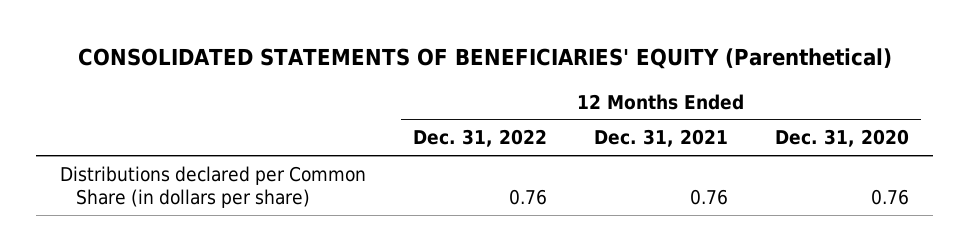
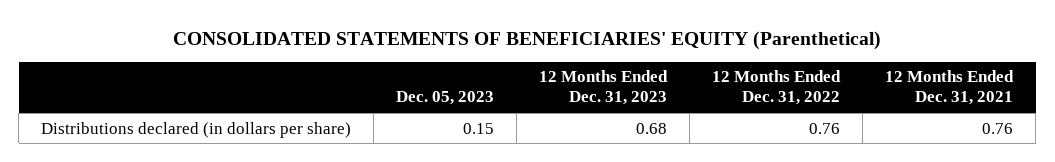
- | 12 Months Ended Dec. 31, 2022 | 12 Months Ended Dec. 31, 2021 | 12 Months Ended Dec. 31, 2020
+ | Dec. 05, 2023 | 12 Months Ended Dec. 31, 2023 | 12 Months Ended Dec. 31, 2022 | 12 Months Ended Dec. 31, 2021
- Distributions declared per Common Share (in dollars per share) | 0.76 | 0.76 | 0.76
+ Distributions declared (in dollars per share) | 0.15 | 0.68 | 0.76 | 0.76

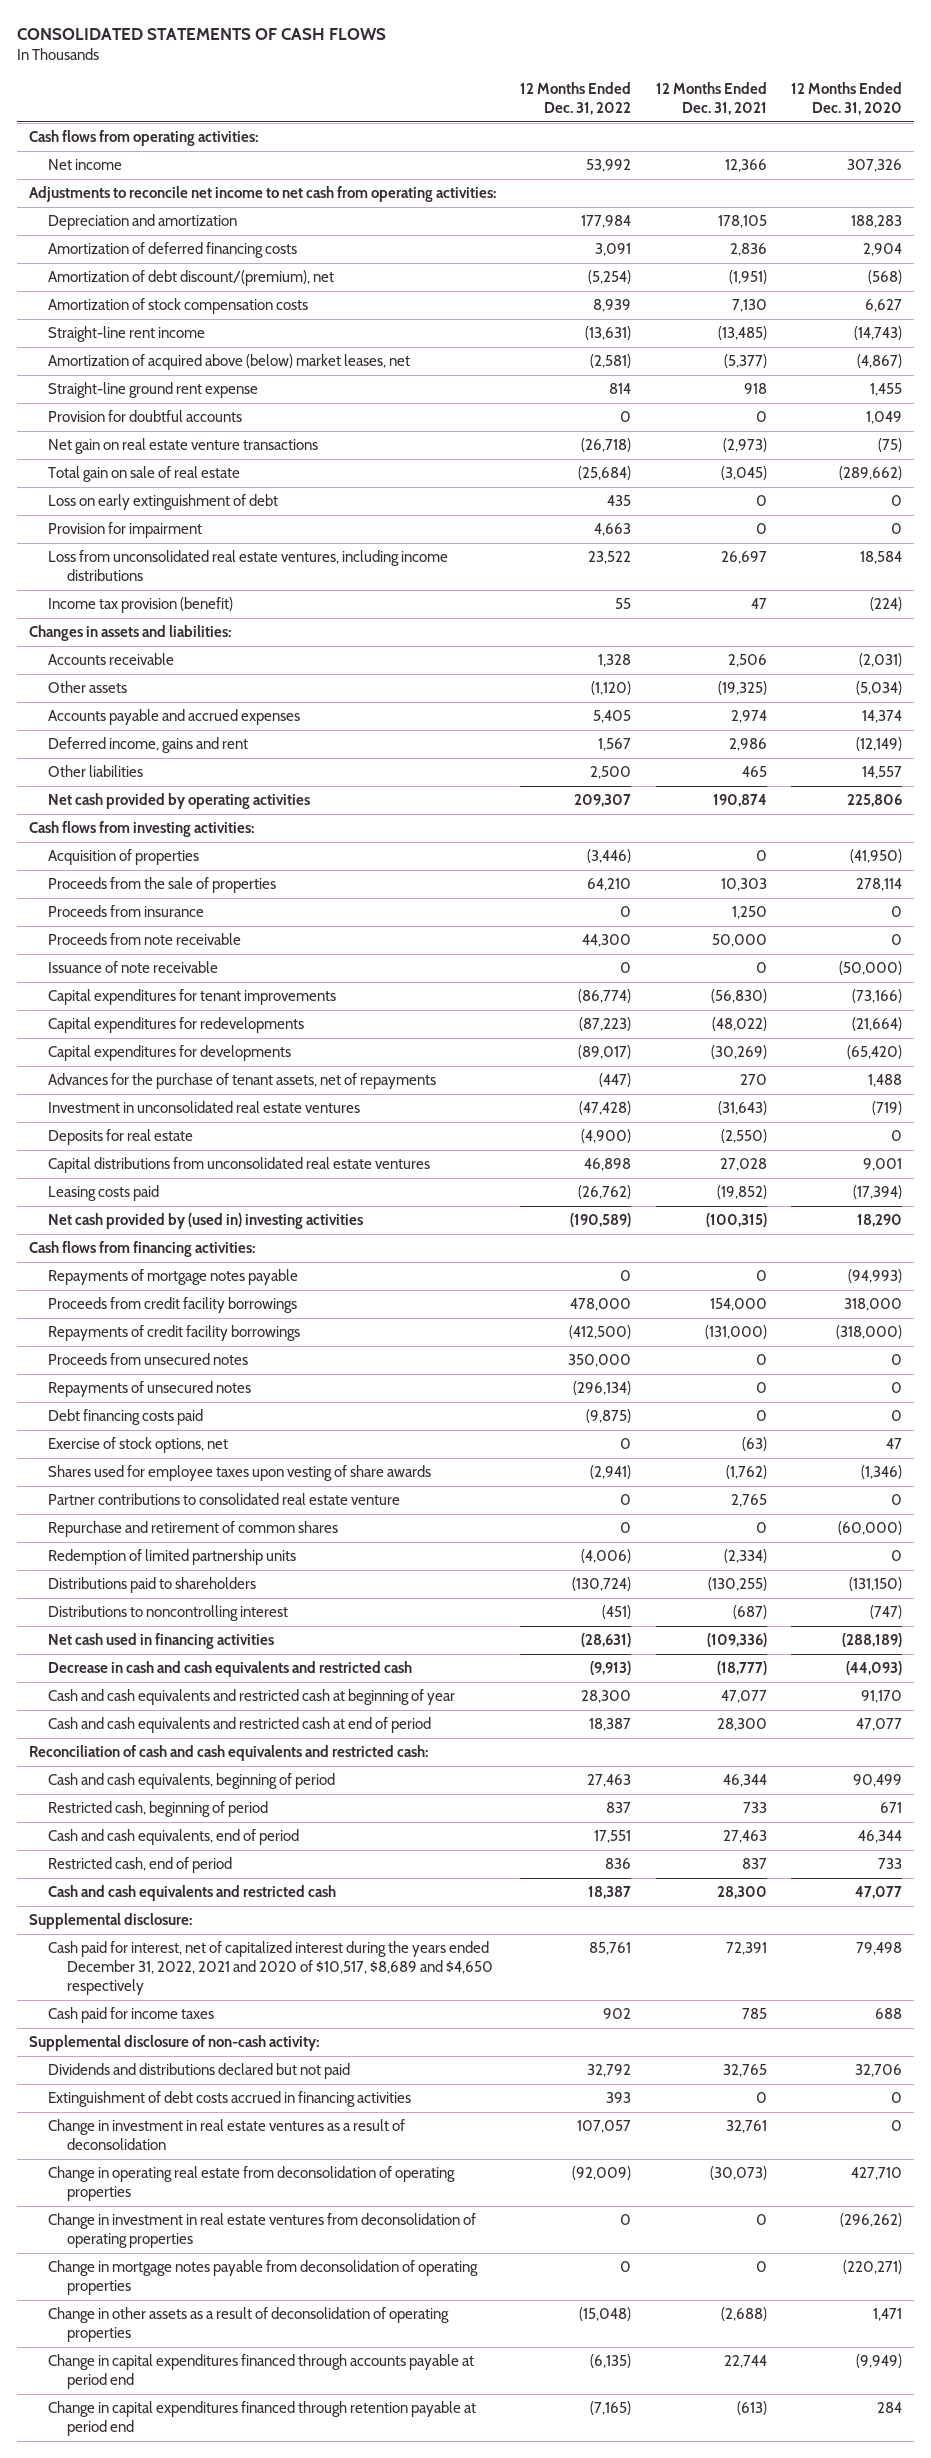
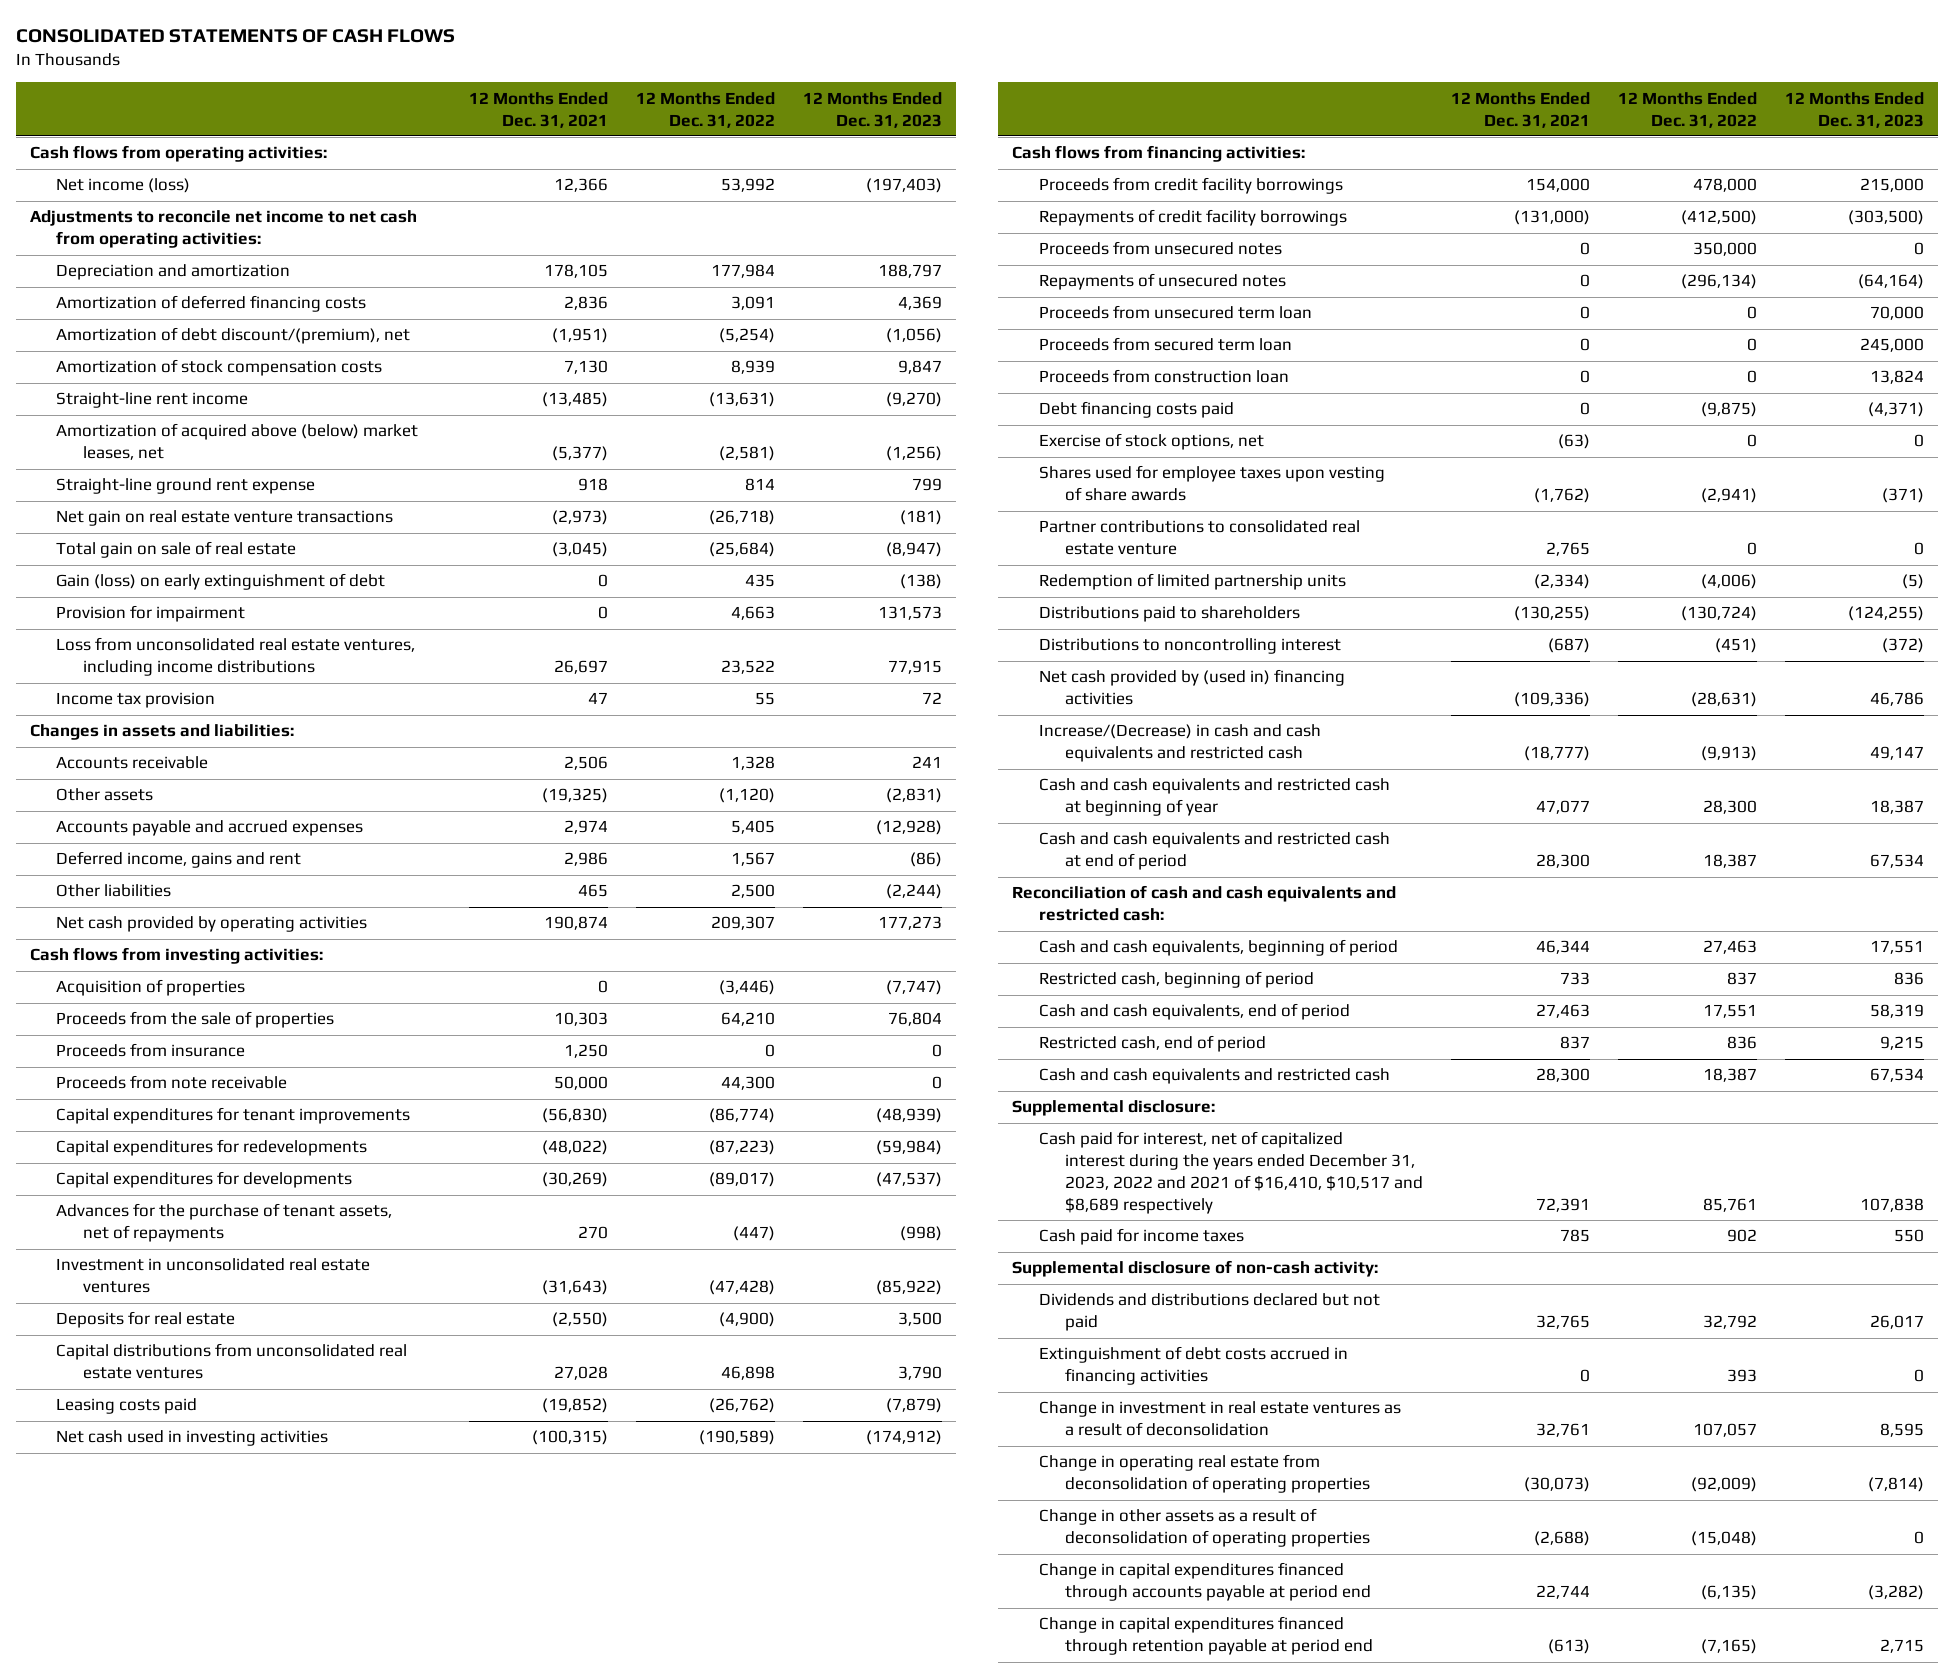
- | 12 Months Ended Dec. 31, 2022 | 12 Months Ended Dec. 31, 2021 | 12 Months Ended Dec. 31, 2020
+ | 12 Months Ended Dec. 31, 2021 | 12 Months Ended Dec. 31, 2022 | 12 Months Ended Dec. 31, 2023
- Net income | 53,992 | 12,366 | 307,326
+ Net income (loss) | 12,366 | 53,992 | (197,403)
- Provision for doubtful accounts | 0 | 0 | 1,049
- Loss on early extinguishment of debt | 435 | 0 | 0
+ Gain (loss) on early extinguishment of debt | 0 | 435 | (138)
- Income tax provision (benefit) | 55 | 47 | (224)
+ Income tax provision | 47 | 55 | 72
- Issuance of note receivable | 0 | 0 | (50,000)
- Net cash provided by (used in) investing activities | (190,589) | (100,315) | 18,290
+ Net cash used in investing activities | (100,315) | (190,589) | (174,912)
- Repayments of mortgage notes payable | 0 | 0 | (94,993)
+ Proceeds from unsecured term loan | 0 | 0 | 70,000
+ Proceeds from secured term loan | 0 | 0 | 245,000
+ Proceeds from construction loan | 0 | 0 | 13,824
- Repurchase and retirement of common shares | 0 | 0 | (60,000)
- Net cash used in financing activities | (28,631) | (109,336) | (288,189)
- Decrease in cash and cash equivalents and restricted cash | (9,913) | (18,777) | (44,093)
+ Net cash provided by (used in) financing activities | (109,336) | (28,631) | 46,786
+ Increase/(Decrease) in cash and cash equivalents and restricted cash | (18,777) | (9,913) | 49,147
- Cash paid for interest, net of capitalized interest during the years ended December 31, 2022, 2021 and 2020 of $10,517, $8,689 and $4,650 respectively | 85,761 | 72,391 | 79,498
+ Cash paid for interest, net of capitalized interest during the years ended December 31, 2023, 2022 and 2021 of $16,410, $10,517 and $8,689 respectively | 72,391 | 85,761 | 107,838
- Change in investment in real estate ventures from deconsolidation of operating properties | 0 | 0 | (296,262)
- Change in mortgage notes payable from deconsolidation of operating properties | 0 | 0 | (220,271)

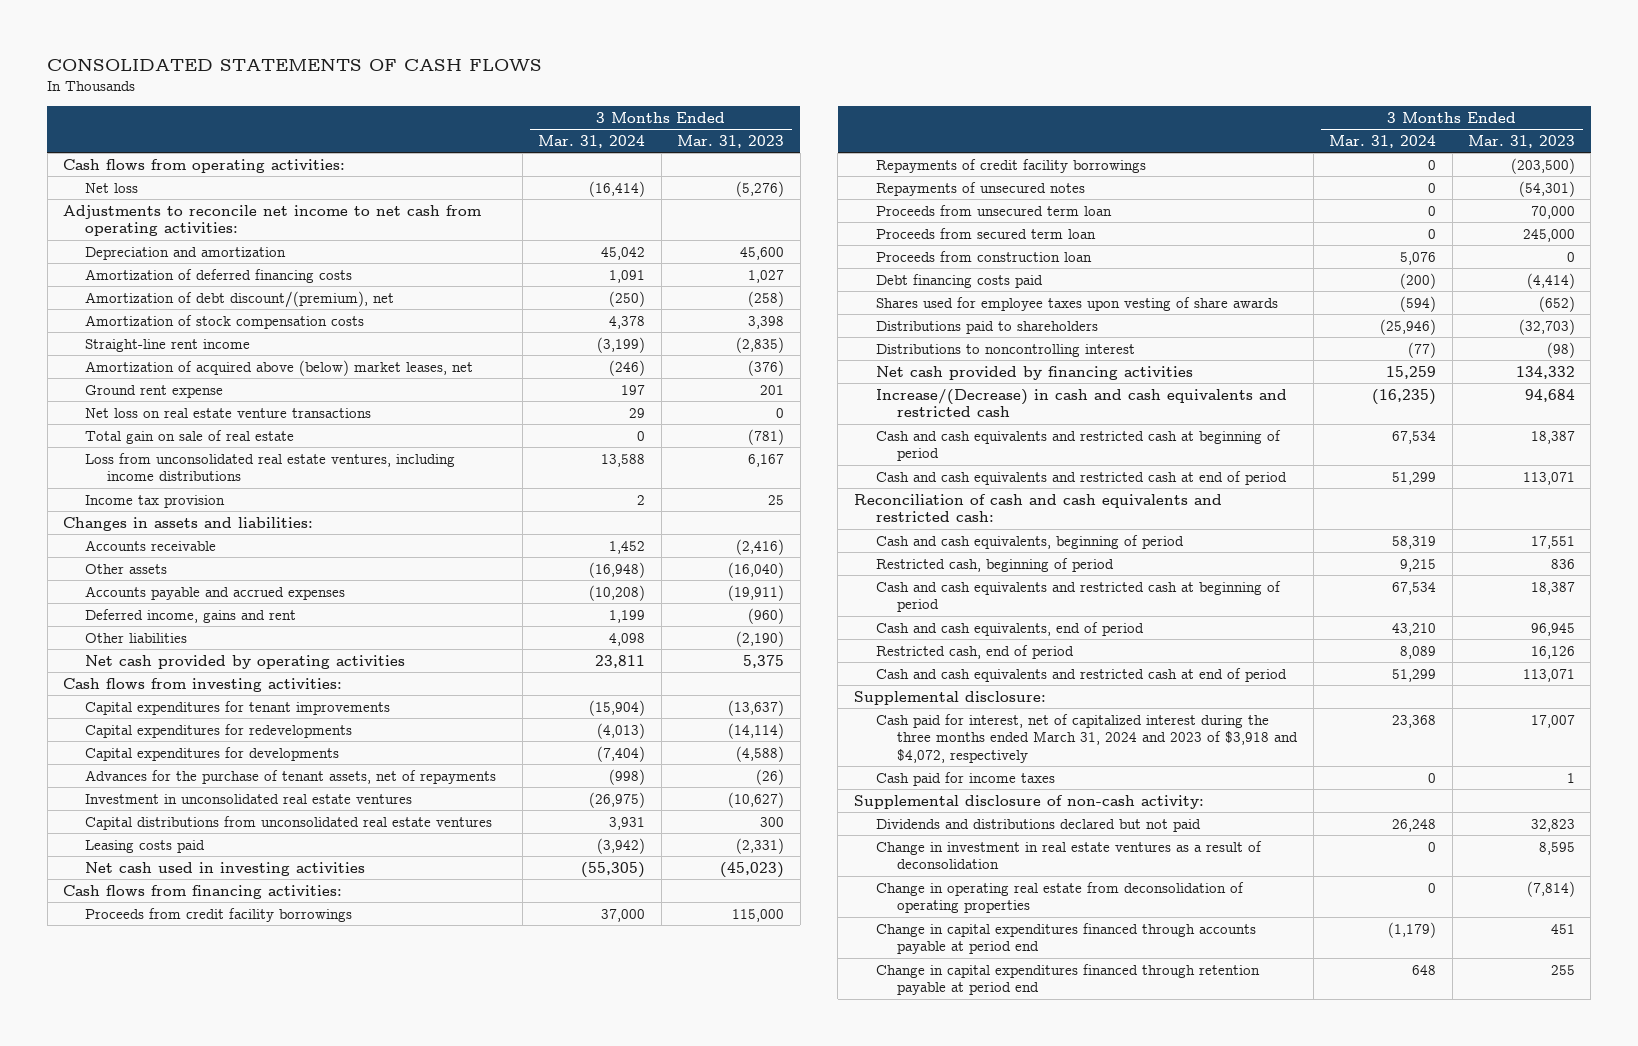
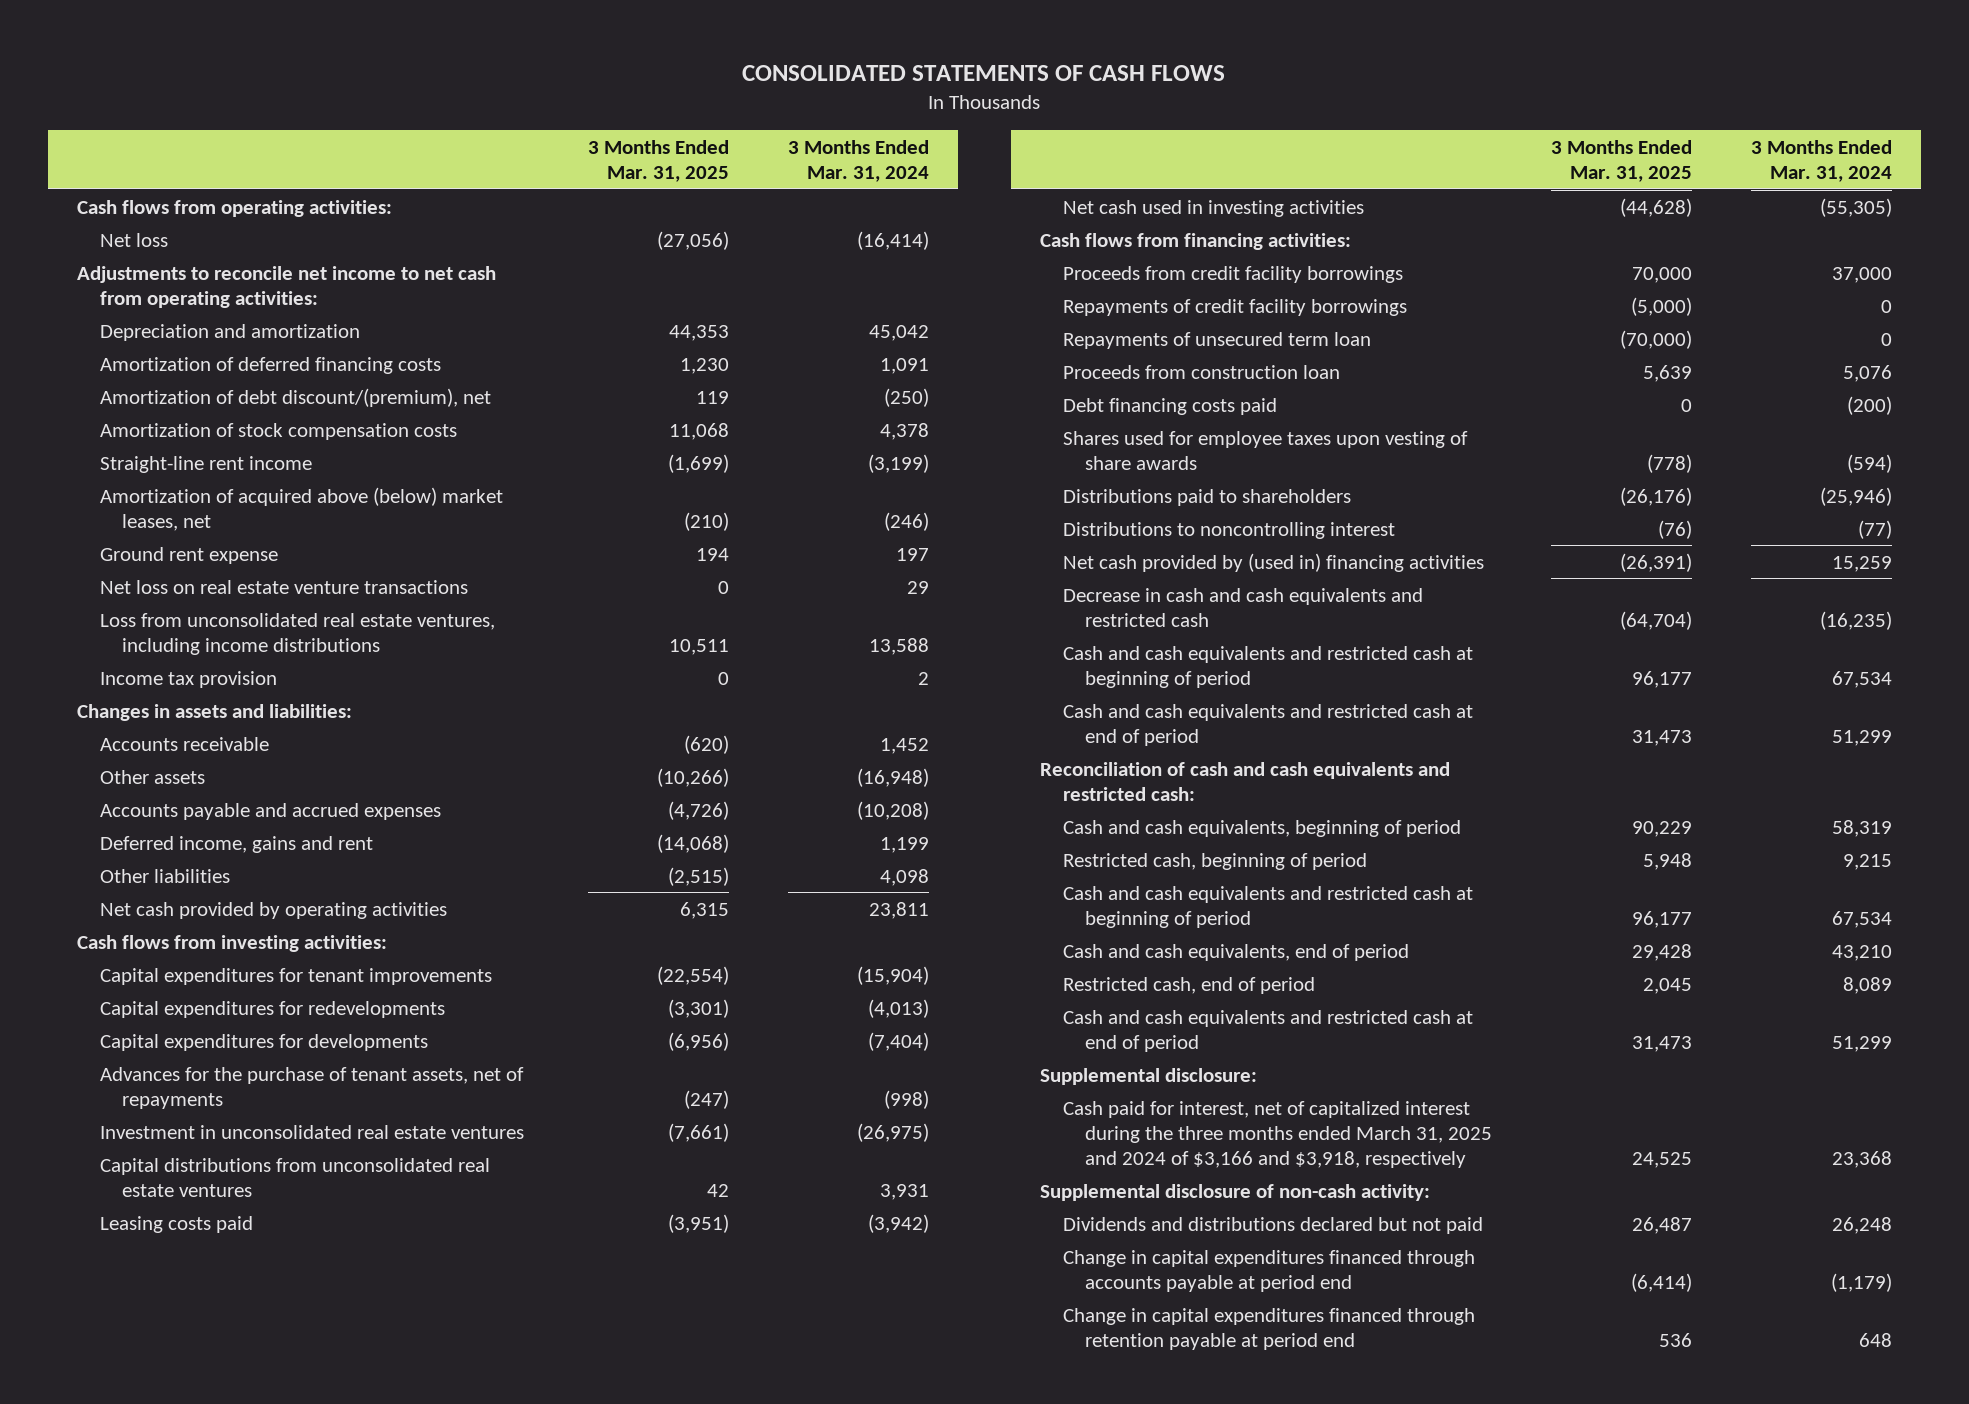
- | 3 Months Ended Mar. 31, 2024 | 3 Months Ended Mar. 31, 2023
+ | 3 Months Ended Mar. 31, 2025 | 3 Months Ended Mar. 31, 2024
- Total gain on sale of real estate | 0 | (781)
- Repayments of unsecured notes | 0 | (54,301)
- Proceeds from unsecured term loan | 0 | 70,000
- Proceeds from secured term loan | 0 | 245,000
+ Repayments of unsecured term loan | (70,000) | 0
- Net cash provided by financing activities | 15,259 | 134,332
- Increase/(Decrease) in cash and cash equivalents and restricted cash | (16,235) | 94,684
+ Net cash provided by (used in) financing activities | (26,391) | 15,259
+ Decrease in cash and cash equivalents and restricted cash | (64,704) | (16,235)
- Cash paid for interest, net of capitalized interest during the three months ended March 31, 2024 and 2023 of $3,918 and $4,072, respectively | 23,368 | 17,007
- Cash paid for income taxes | 0 | 1
+ Cash paid for interest, net of capitalized interest during the three months ended March 31, 2025 and 2024 of $3,166 and $3,918, respectively | 24,525 | 23,368
- Change in investment in real estate ventures as a result of deconsolidation | 0 | 8,595
- Change in operating real estate from deconsolidation of operating properties | 0 | (7,814)

